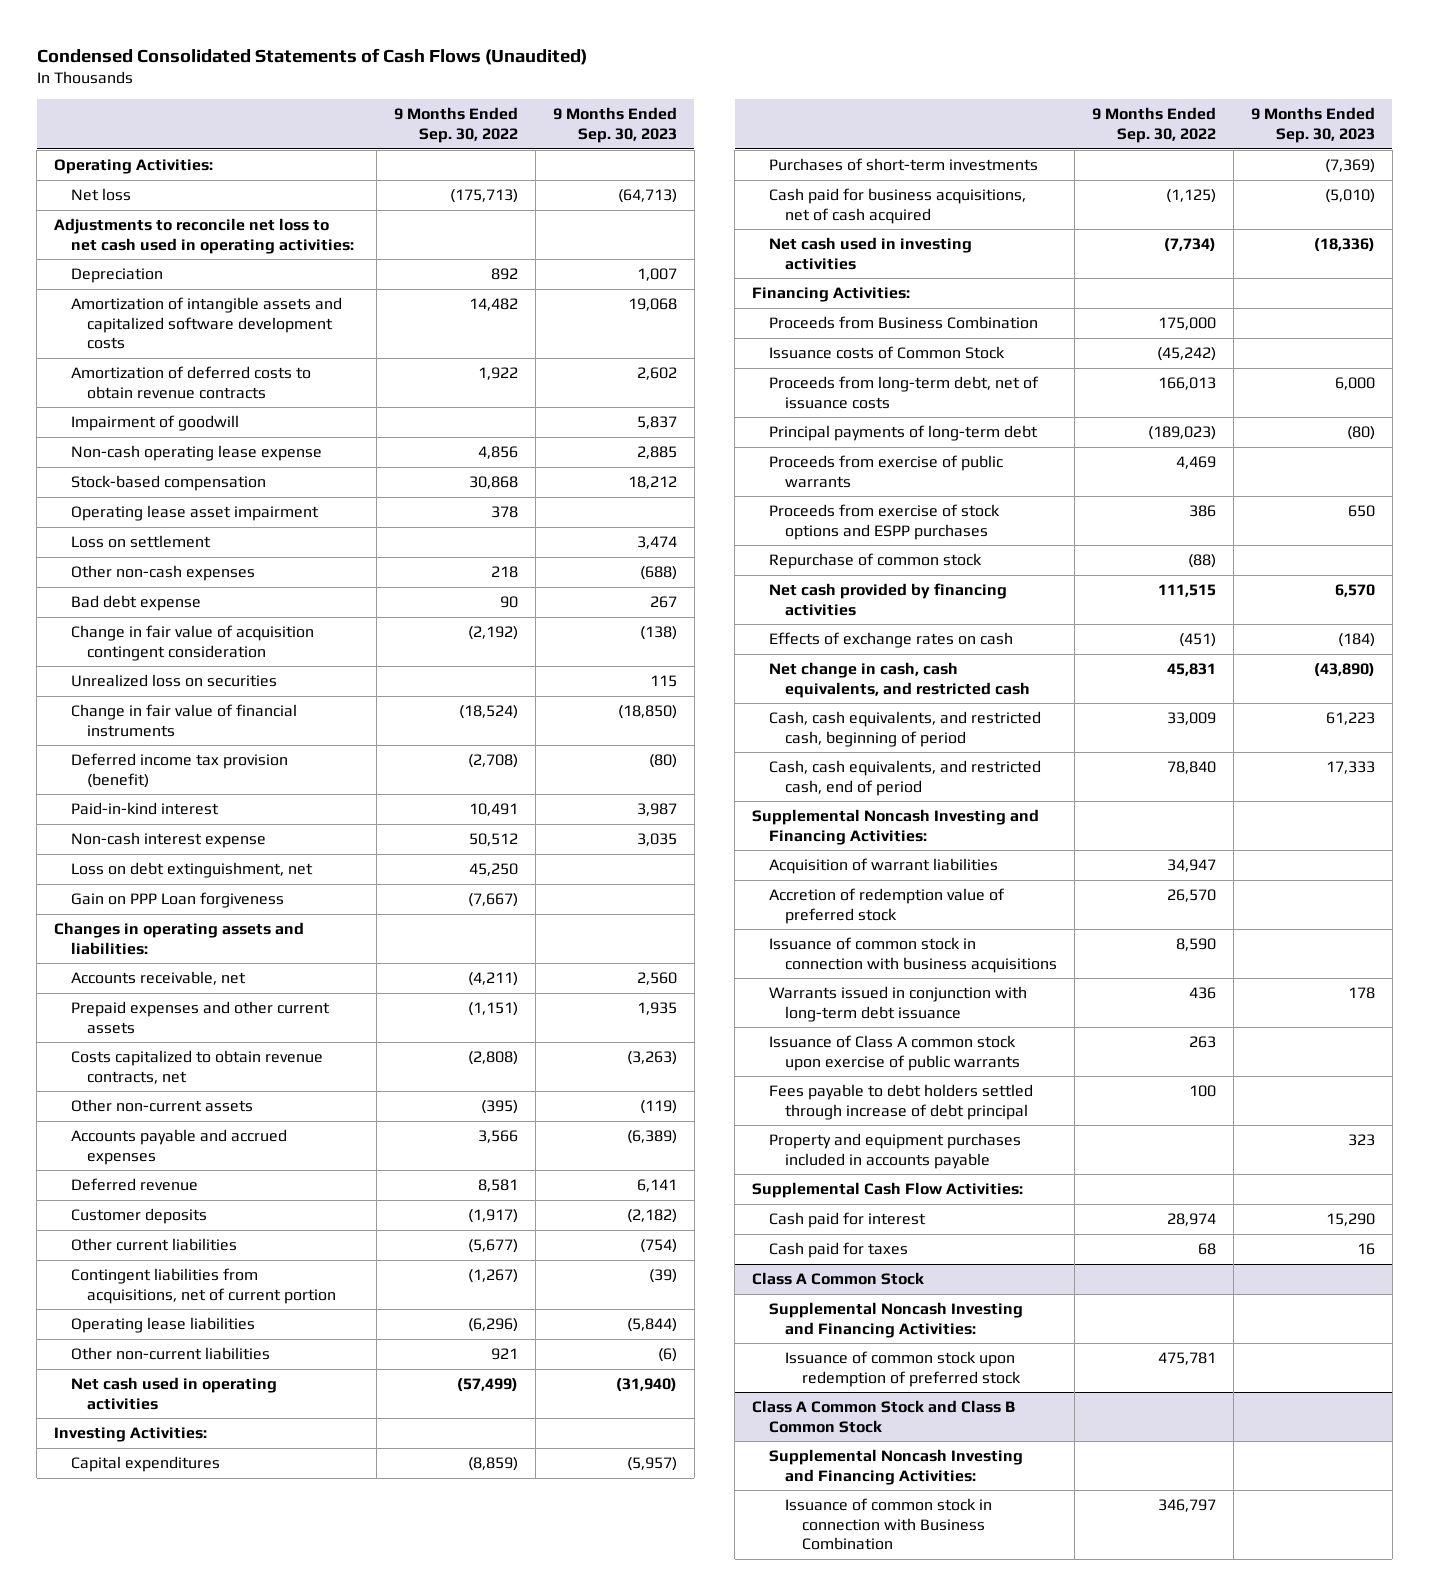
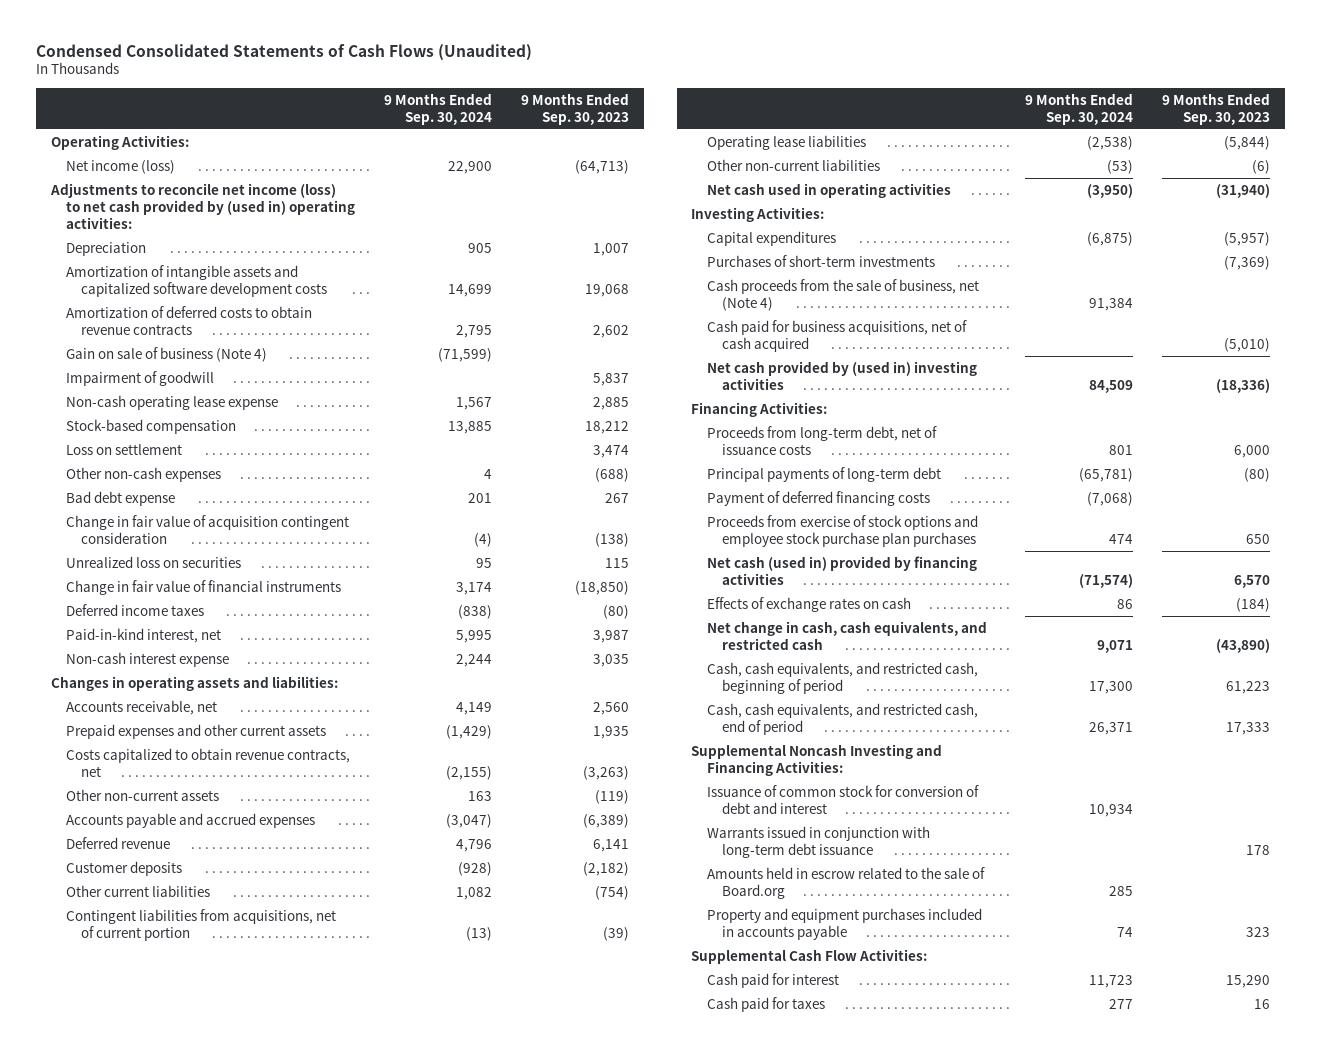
- | 9 Months Ended Sep. 30, 2022 | 9 Months Ended Sep. 30, 2023
+ | 9 Months Ended Sep. 30, 2024 | 9 Months Ended Sep. 30, 2023
- Net loss | (175,713) | (64,713)
- Adjustments to reconcile net loss to net cash used in operating activities:
+ Net income (loss) | 22,900 | (64,713)
+ Adjustments to reconcile net income (loss) to net cash provided by (used in) operating activities:
+ Gain on sale of business (Note 4) | (71,599) |
- Operating lease asset impairment | 378 |
- Deferred income tax provision (benefit) | (2,708) | (80)
- Paid-in-kind interest | 10,491 | 3,987
+ Deferred income taxes | (838) | (80)
+ Paid-in-kind interest, net | 5,995 | 3,987
- Loss on debt extinguishment, net | 45,250 |
- Gain on PPP Loan forgiveness | (7,667) |
+ Cash proceeds from the sale of business, net (Note 4) | 91,384 |
- Net cash used in investing activities | (7,734) | (18,336)
+ Net cash provided by (used in) investing activities | 84,509 | (18,336)
- Proceeds from Business Combination | 175,000 |
- Issuance costs of Common Stock | (45,242) |
- Proceeds from exercise of public warrants | 4,469 |
- Proceeds from exercise of stock options and ESPP purchases | 386 | 650
- Repurchase of common stock | (88) |
- Net cash provided by financing activities | 111,515 | 6,570
+ Payment of deferred financing costs | (7,068) |
+ Proceeds from exercise of stock options and employee stock purchase plan purchases | 474 | 650
+ Net cash (used in) provided by financing activities | (71,574) | 6,570
- Acquisition of warrant liabilities | 34,947 |
- Accretion of redemption value of preferred stock | 26,570 |
- Issuance of common stock in connection with business acquisitions | 8,590 |
+ Issuance of common stock for conversion of debt and interest | 10,934 |
- Issuance of Class A common stock upon exercise of public warrants | 263 |
- Fees payable to debt holders settled through increase of debt principal | 100 |
+ Amounts held in escrow related to the sale of Board.org | 285 |
- Class A Common Stock
- Supplemental Noncash Investing and Financing Activities:
- Issuance of common stock upon redemption of preferred stock | 475,781 |
- Class A Common Stock and Class B Common Stock
- Supplemental Noncash Investing and Financing Activities:
- Issuance of common stock in connection with Business Combination | 346,797 |

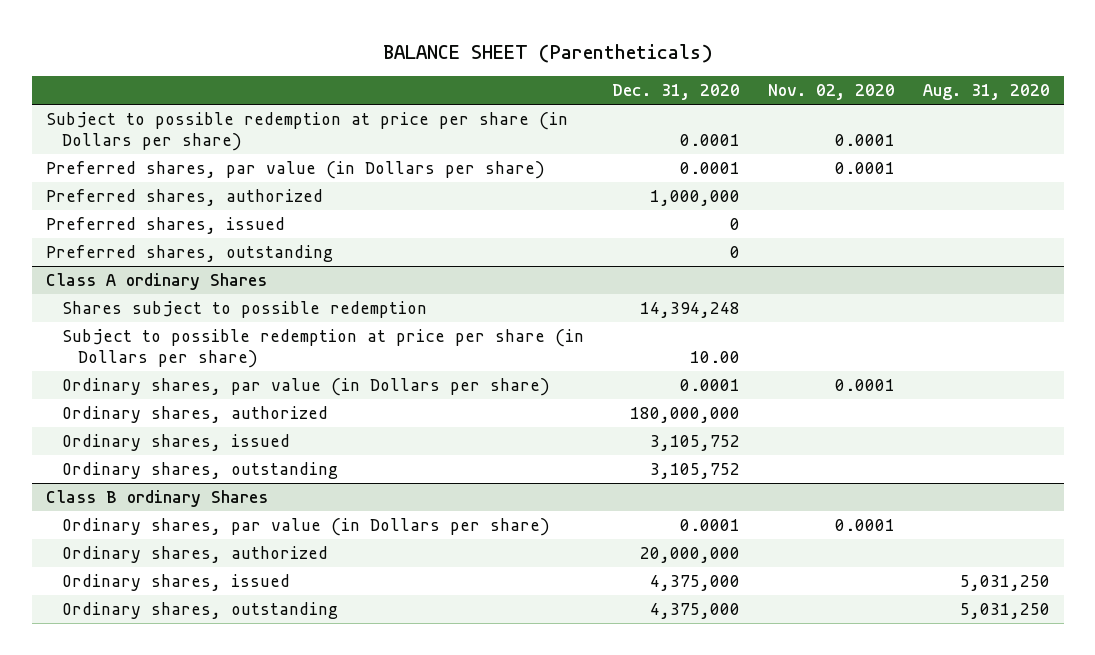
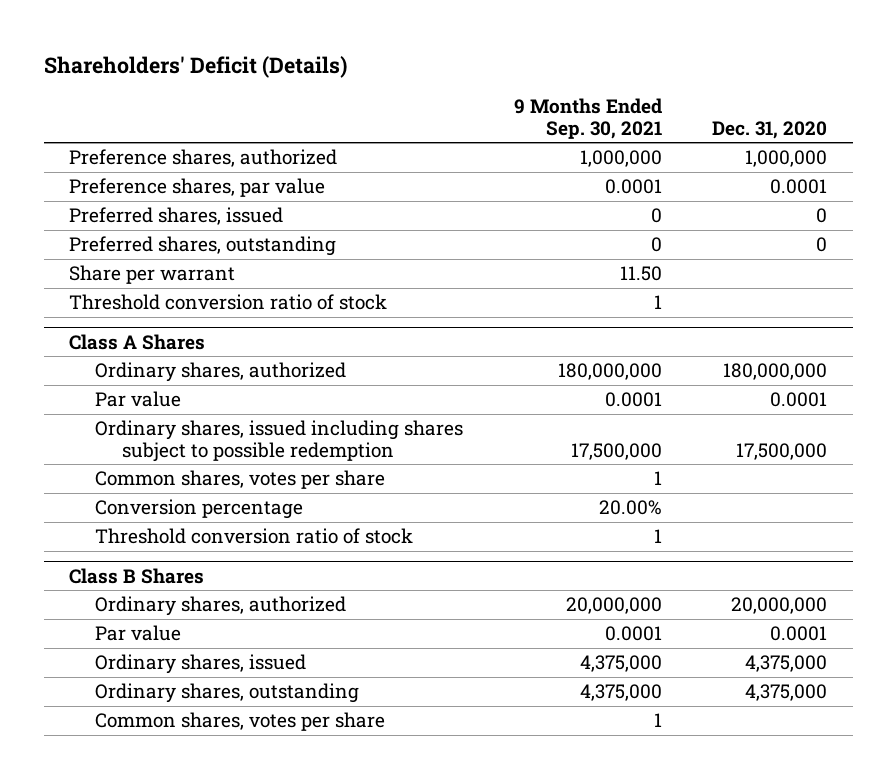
- BALANCE SHEET (Parentheticals)
+ Shareholders' Deficit (Details)
- | Dec. 31, 2020 | Nov. 02, 2020 | Aug. 31, 2020
+ | 9 Months Ended Sep. 30, 2021 | Dec. 31, 2020
- Subject to possible redemption at price per share (in Dollars per share) | 0.0001 | 0.0001 |
- Preferred shares, par value (in Dollars per share) | 0.0001 | 0.0001 |
- Preferred shares, authorized | 1,000,000 | |
+ Preference shares, authorized | 1,000,000 | 1,000,000
+ Preference shares, par value | 0.0001 | 0.0001
- Class A ordinary Shares
- Shares subject to possible redemption | 14,394,248 | |
- Subject to possible redemption at price per share (in Dollars per share) | 10.00 | |
- Ordinary shares, par value (in Dollars per share) | 0.0001 | 0.0001 |
+ Share per warrant | 11.50 |
+ Threshold conversion ratio of stock | 1 |
+ Class A Shares
- Ordinary shares, issued | 3,105,752 | |
- Ordinary shares, outstanding | 3,105,752 | |
- Class B ordinary Shares
- Ordinary shares, par value (in Dollars per share) | 0.0001 | 0.0001 |
+ Par value | 0.0001 | 0.0001
+ Ordinary shares, issued including shares subject to possible redemption | 17,500,000 | 17,500,000
+ Common shares, votes per share | 1 |
+ Conversion percentage | 20.00% |
+ Threshold conversion ratio of stock | 1 |
+ Class B Shares
+ Par value | 0.0001 | 0.0001
+ Common shares, votes per share | 1 |

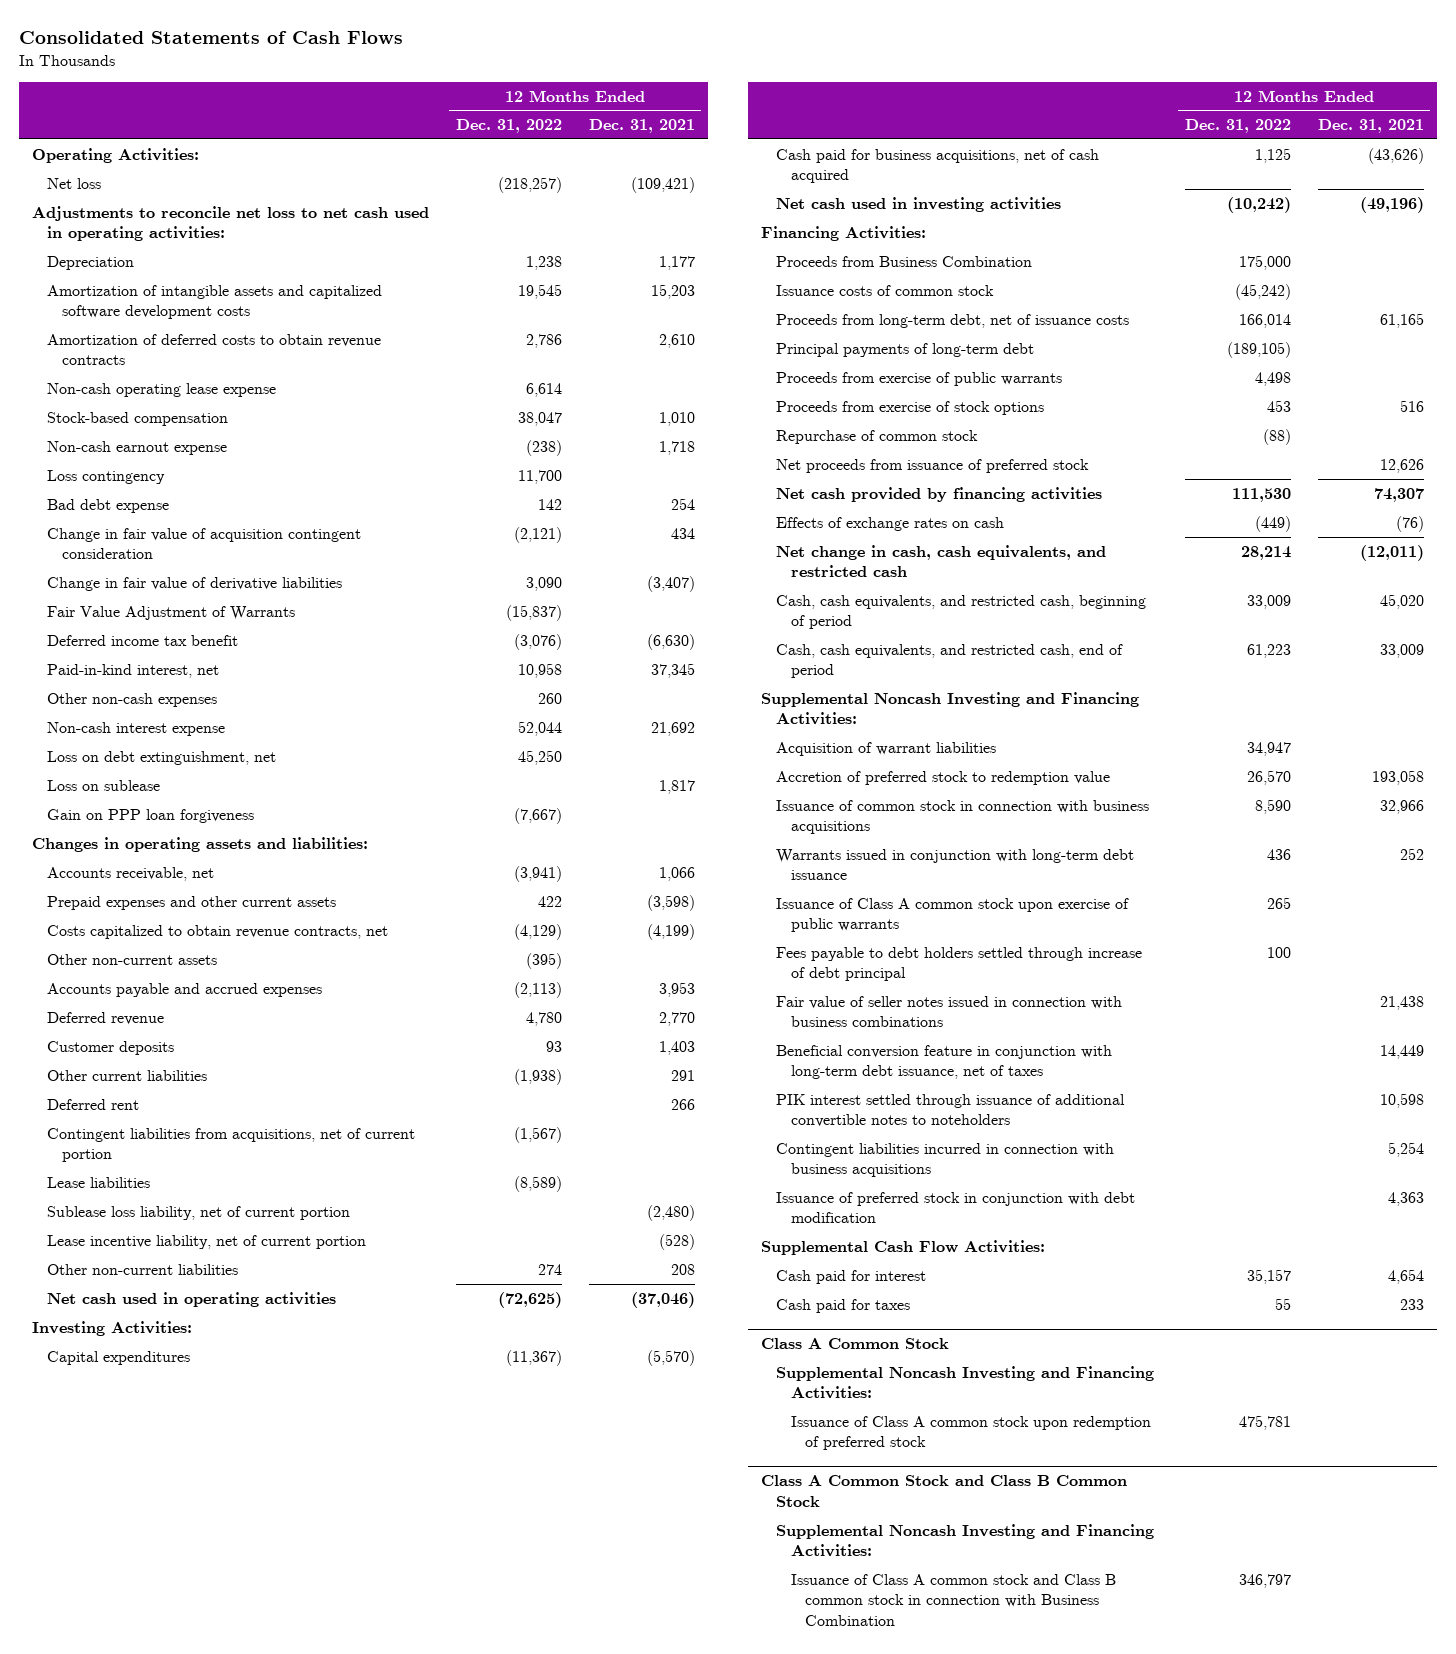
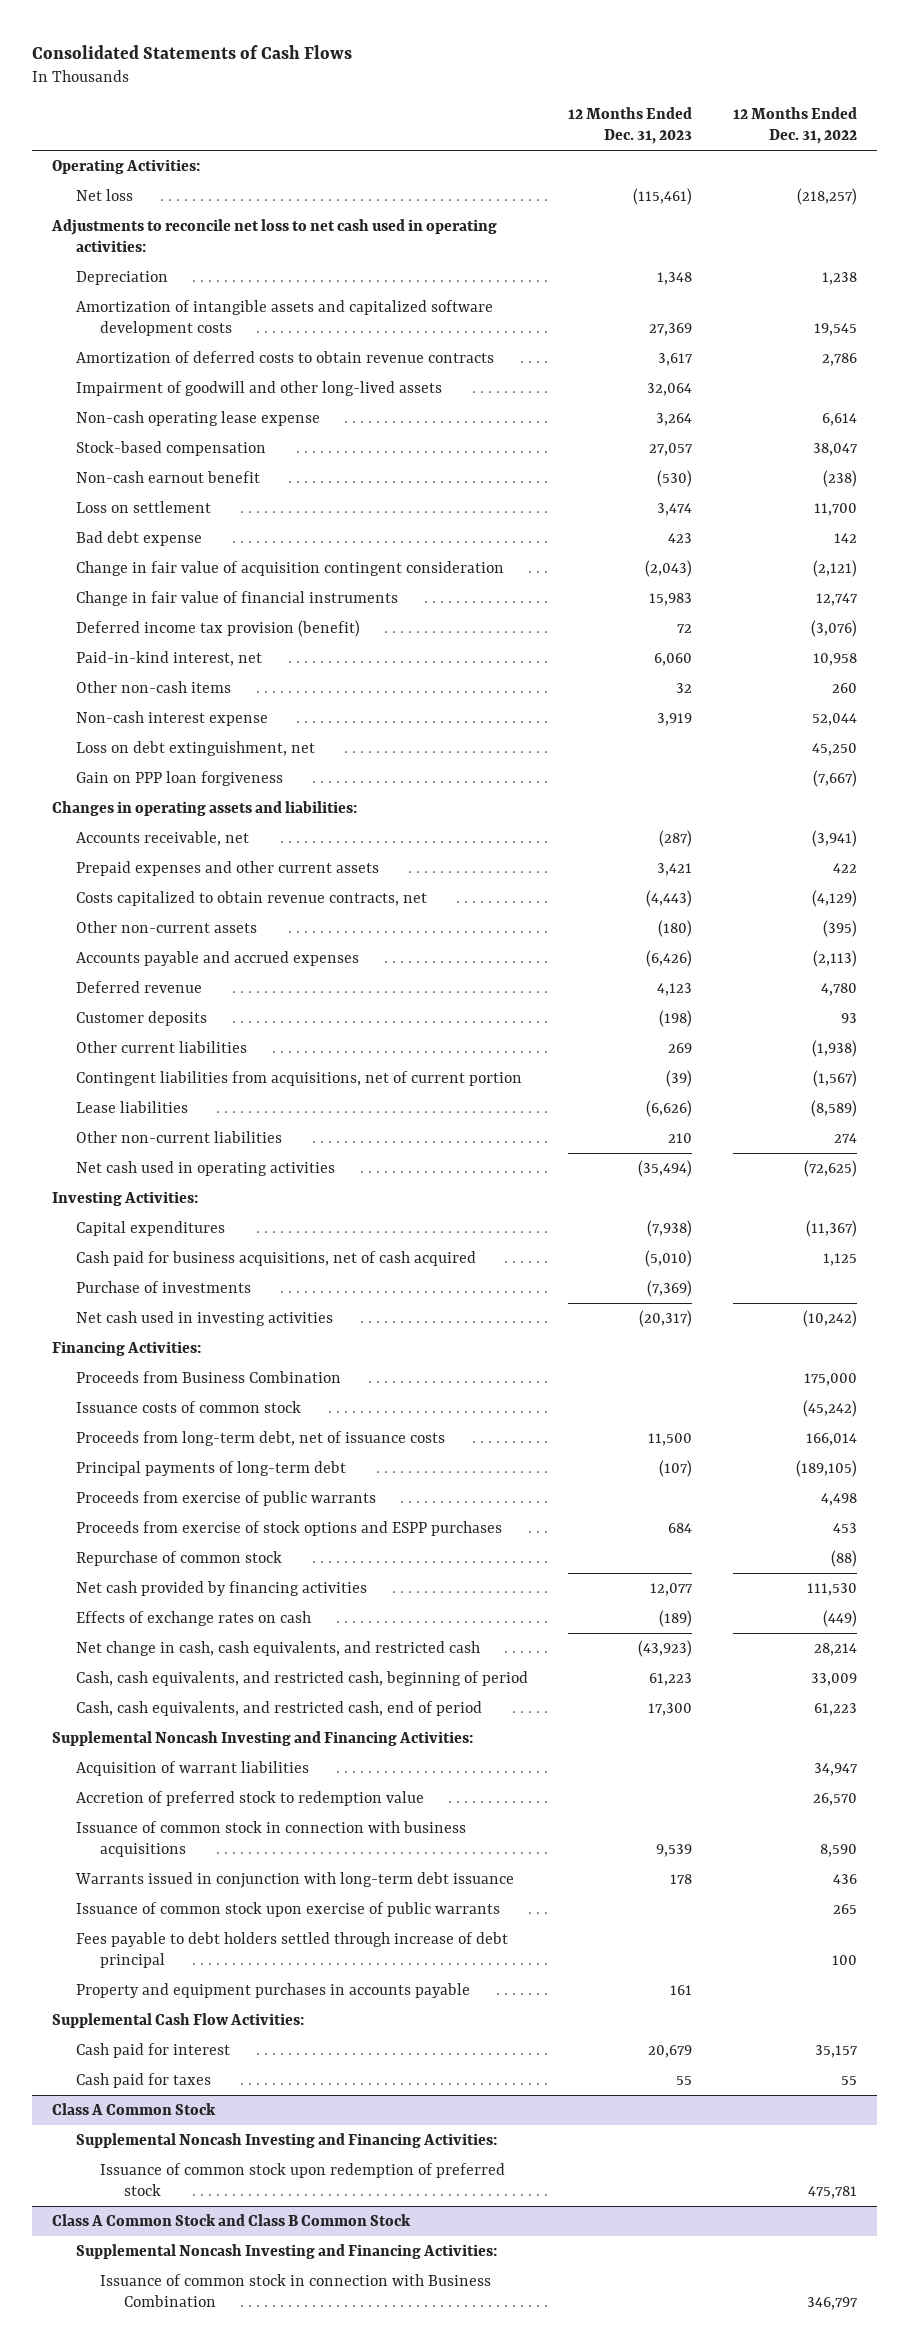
- | 12 Months Ended Dec. 31, 2022 | 12 Months Ended Dec. 31, 2021
+ | 12 Months Ended Dec. 31, 2023 | 12 Months Ended Dec. 31, 2022
+ Impairment of goodwill and other long-lived assets | 32,064 |
- Non-cash earnout expense | (238) | 1,718
- Loss contingency | 11,700 |
+ Non-cash earnout benefit | (530) | (238)
+ Loss on settlement | 3,474 | 11,700
- Change in fair value of derivative liabilities | 3,090 | (3,407)
- Fair Value Adjustment of Warrants | (15,837) |
- Deferred income tax benefit | (3,076) | (6,630)
+ Change in fair value of financial instruments | 15,983 | 12,747
+ Deferred income tax provision (benefit) | 72 | (3,076)
- Other non-cash expenses | 260 |
+ Other non-cash items | 32 | 260
- Loss on sublease | | 1,817
- Deferred rent | | 266
- Sublease loss liability, net of current portion | | (2,480)
- Lease incentive liability, net of current portion | | (528)
+ Purchase of investments | (7,369) |
- Proceeds from exercise of stock options | 453 | 516
+ Proceeds from exercise of stock options and ESPP purchases | 684 | 453
- Net proceeds from issuance of preferred stock | | 12,626
- Issuance of Class A common stock upon exercise of public warrants | 265 |
+ Issuance of common stock upon exercise of public warrants | | 265
- Fair value of seller notes issued in connection with business combinations | | 21,438
- Beneficial conversion feature in conjunction with long-term debt issuance, net of taxes | | 14,449
- PIK interest settled through issuance of additional convertible notes to noteholders | | 10,598
- Contingent liabilities incurred in connection with business acquisitions | | 5,254
- Issuance of preferred stock in conjunction with debt modification | | 4,363
+ Property and equipment purchases in accounts payable | 161 |
@ Class A Common Stock
- Issuance of Class A common stock upon redemption of preferred stock | 475,781 |
+ Issuance of common stock upon redemption of preferred stock | | 475,781
@ Class A Common Stock and Class B Common Stock
- Issuance of Class A common stock and Class B common stock in connection with Business Combination | 346,797 |
+ Issuance of common stock in connection with Business Combination | | 346,797

